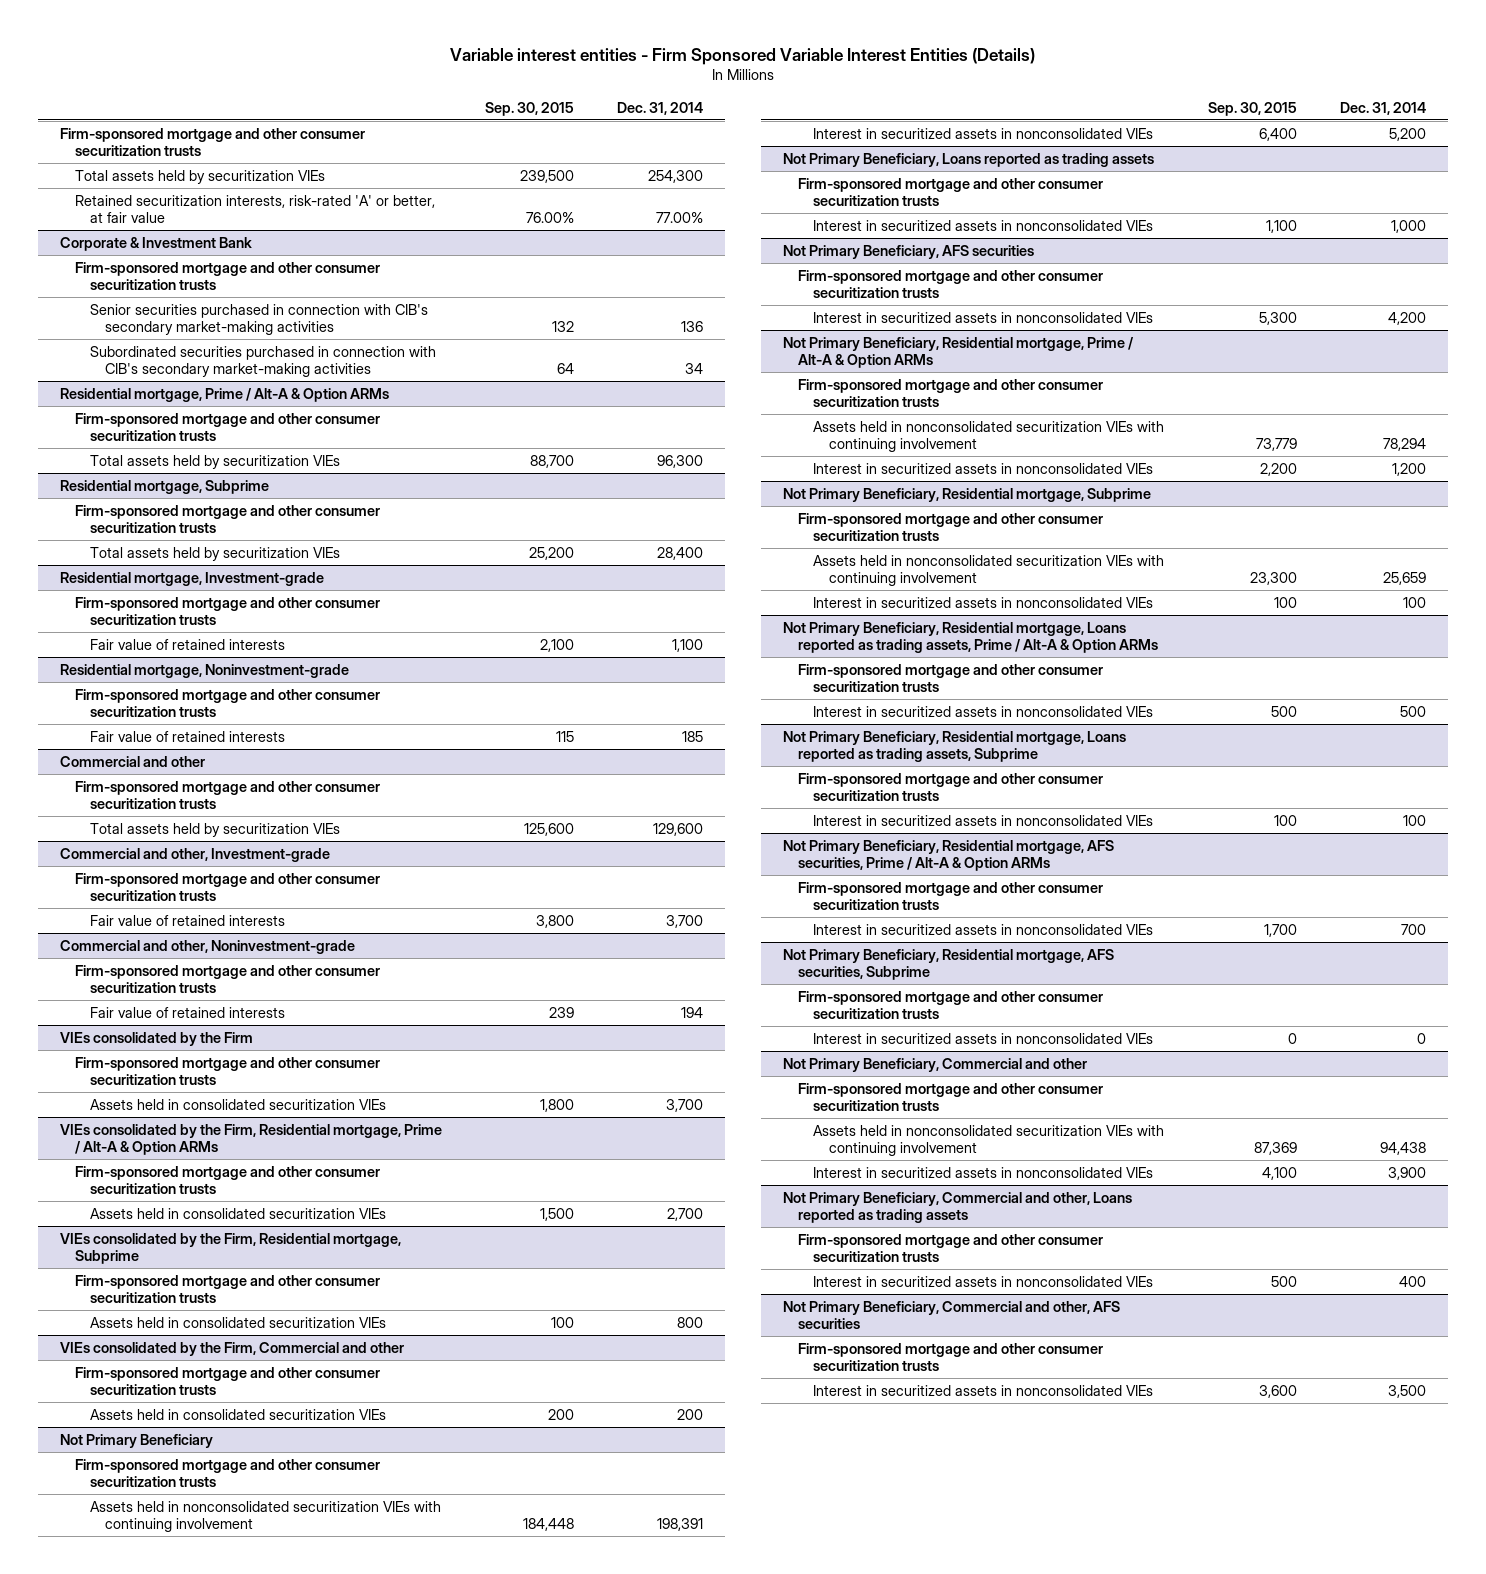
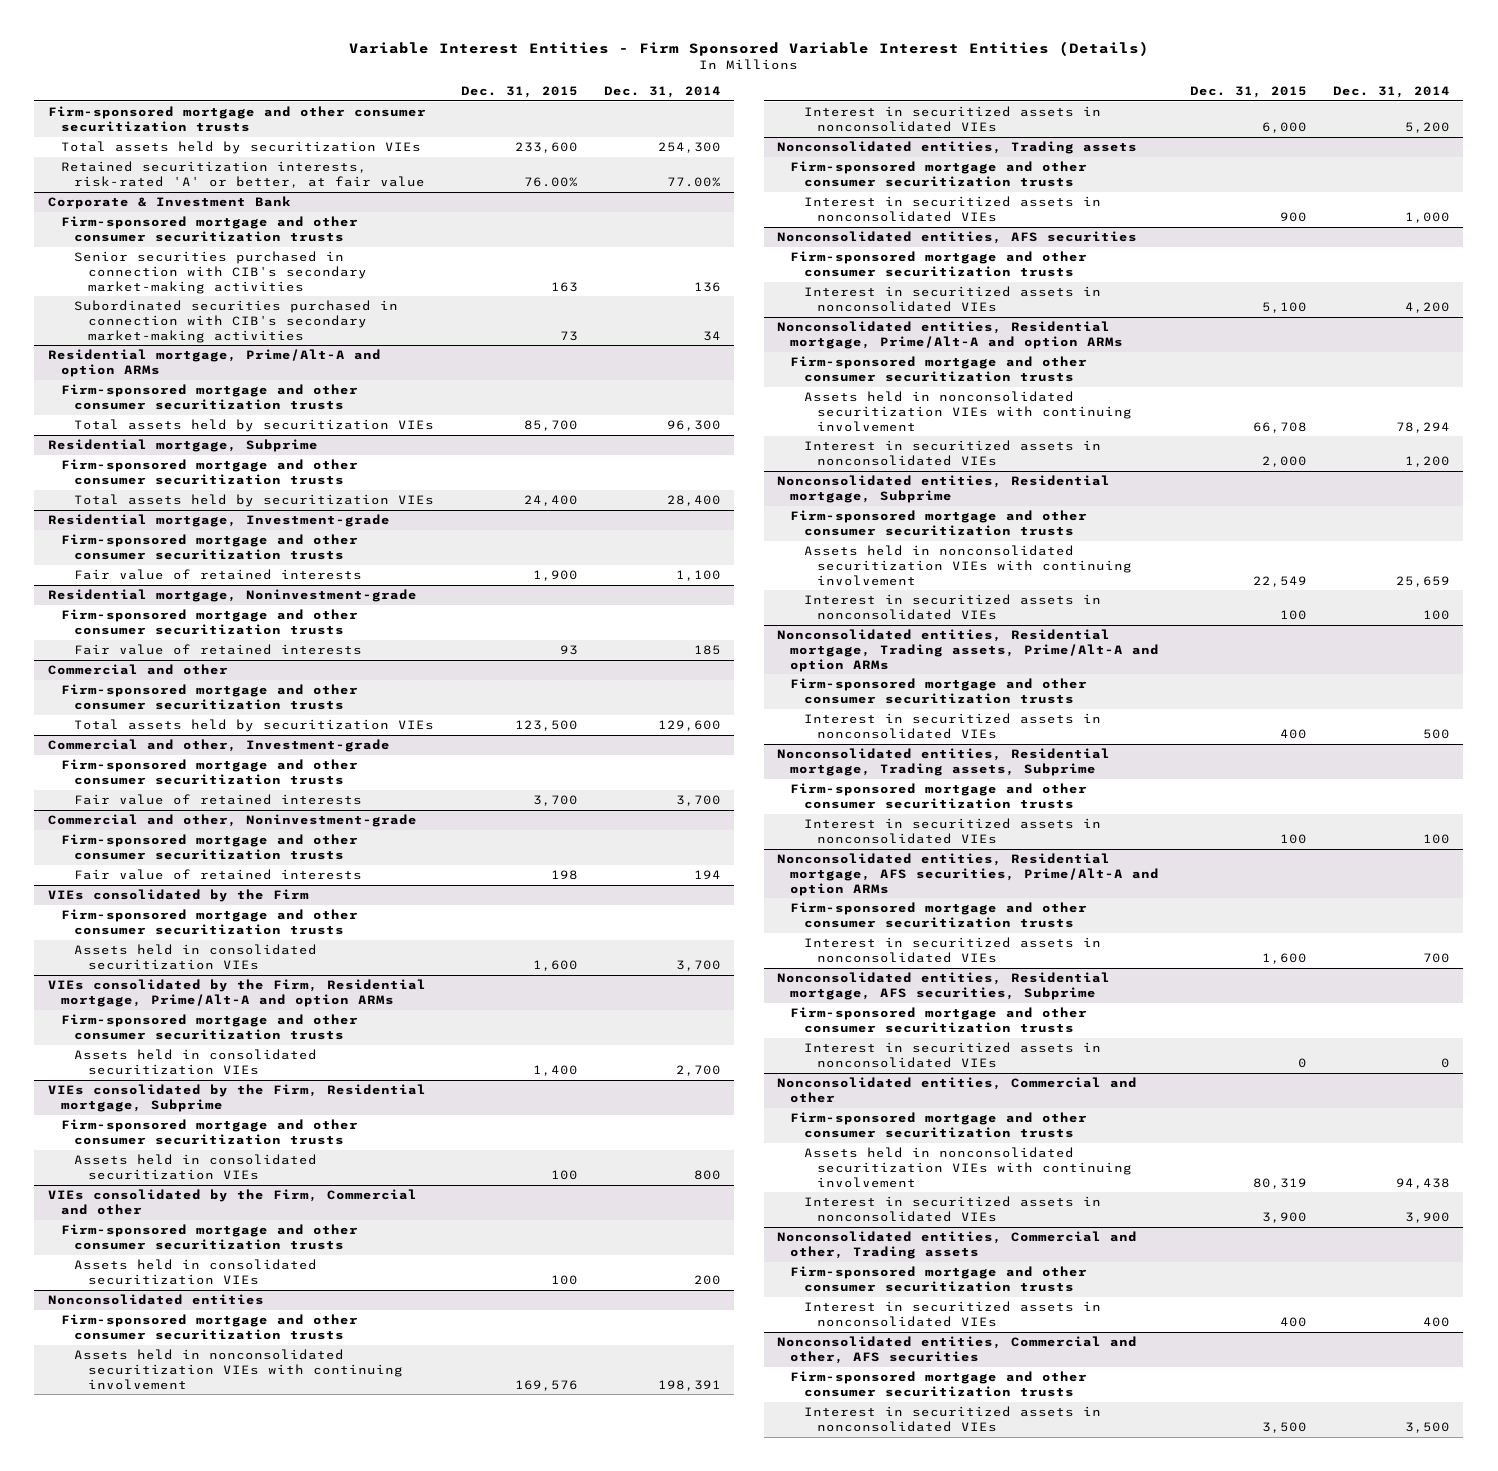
- Variable interest entities - Firm Sponsored Variable Interest Entities (Details)
+ Variable Interest Entities - Firm Sponsored Variable Interest Entities (Details)
- | Sep. 30, 2015 | Dec. 31, 2014
+ | Dec. 31, 2015 | Dec. 31, 2014
- Residential mortgage, Prime / Alt-A & Option ARMs
+ Residential mortgage, Prime/Alt-A and option ARMs
- VIEs consolidated by the Firm, Residential mortgage, Prime / Alt-A & Option ARMs
+ VIEs consolidated by the Firm, Residential mortgage, Prime/Alt-A and option ARMs
- Not Primary Beneficiary
+ Nonconsolidated entities
- Not Primary Beneficiary, Loans reported as trading assets
+ Nonconsolidated entities, Trading assets
- Not Primary Beneficiary, AFS securities
+ Nonconsolidated entities, AFS securities
- Not Primary Beneficiary, Residential mortgage, Prime / Alt-A & Option ARMs
+ Nonconsolidated entities, Residential mortgage, Prime/Alt-A and option ARMs
- Not Primary Beneficiary, Residential mortgage, Subprime
+ Nonconsolidated entities, Residential mortgage, Subprime
- Not Primary Beneficiary, Residential mortgage, Loans reported as trading assets, Prime / Alt-A & Option ARMs
+ Nonconsolidated entities, Residential mortgage, Trading assets, Prime/Alt-A and option ARMs
- Not Primary Beneficiary, Residential mortgage, Loans reported as trading assets, Subprime
+ Nonconsolidated entities, Residential mortgage, Trading assets, Subprime
- Not Primary Beneficiary, Residential mortgage, AFS securities, Prime / Alt-A & Option ARMs
+ Nonconsolidated entities, Residential mortgage, AFS securities, Prime/Alt-A and option ARMs
- Not Primary Beneficiary, Residential mortgage, AFS securities, Subprime
+ Nonconsolidated entities, Residential mortgage, AFS securities, Subprime
- Not Primary Beneficiary, Commercial and other
+ Nonconsolidated entities, Commercial and other
- Not Primary Beneficiary, Commercial and other, Loans reported as trading assets
+ Nonconsolidated entities, Commercial and other, Trading assets
- Not Primary Beneficiary, Commercial and other, AFS securities
+ Nonconsolidated entities, Commercial and other, AFS securities

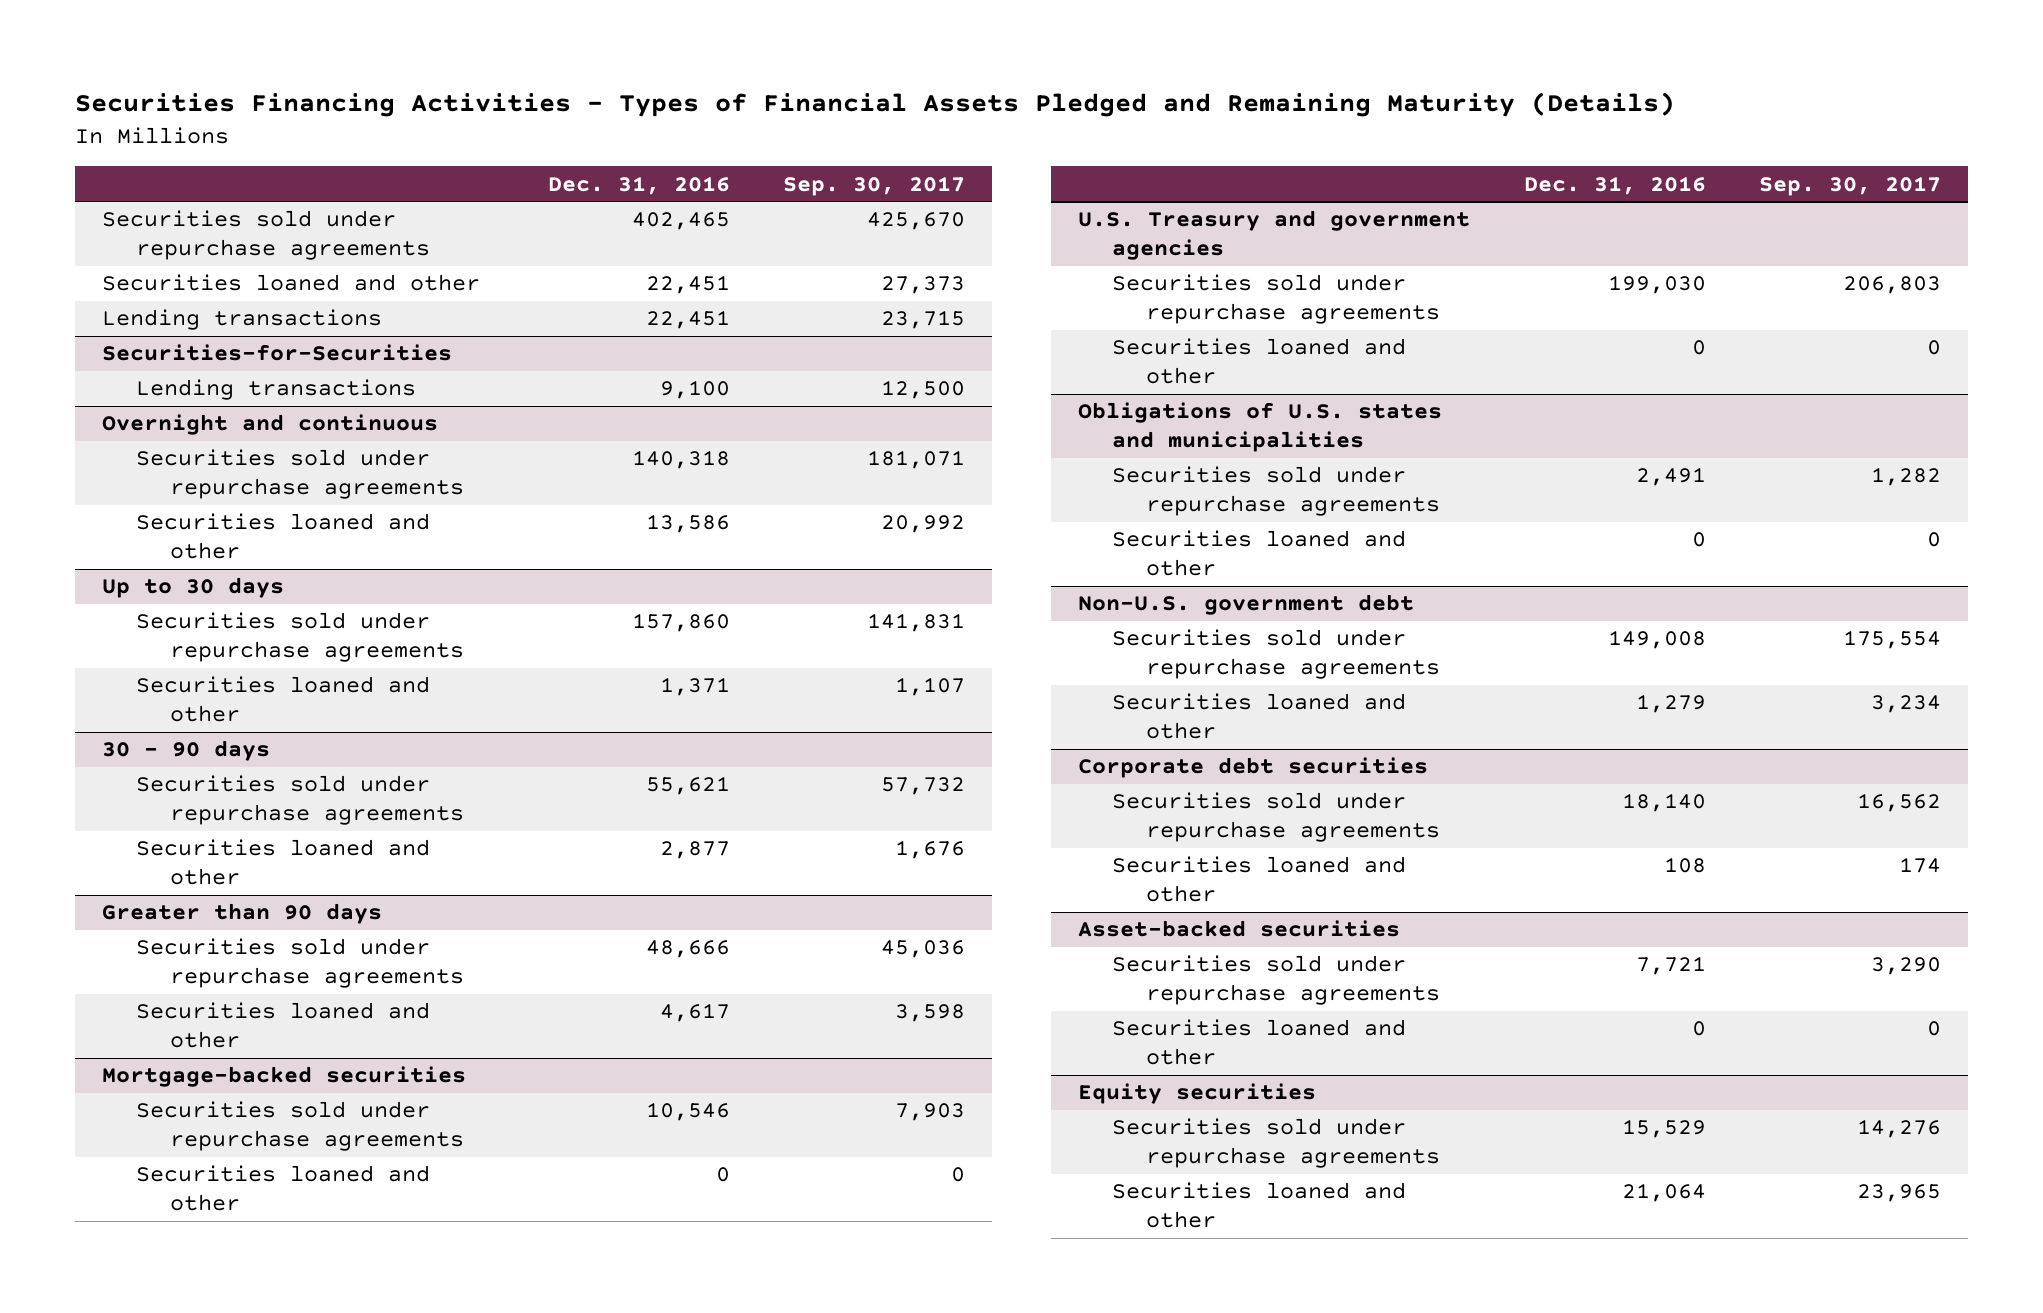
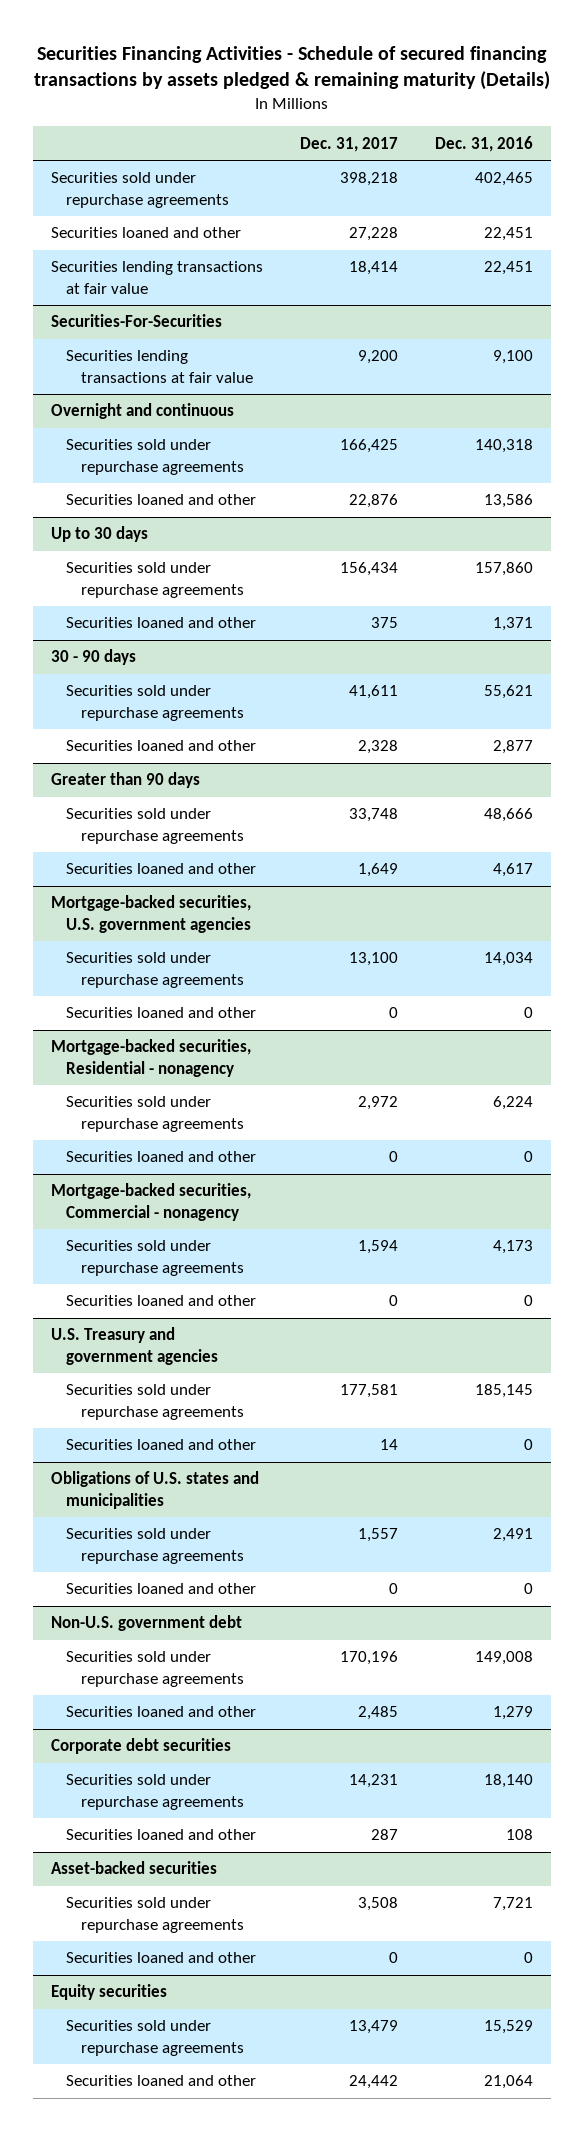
- Securities Financing Activities - Types of Financial Assets Pledged and Remaining Maturity (Details)
+ Securities Financing Activities - Schedule of secured financing transactions by assets pledged & remaining maturity (Details)
- | Dec. 31, 2016 | Sep. 30, 2017
+ | Dec. 31, 2017 | Dec. 31, 2016
- Lending transactions | 22,451 | 23,715
- Securities-for-Securities
- Lending transactions | 9,100 | 12,500
+ Securities lending transactions at fair value | 18,414 | 22,451
+ Securities-For-Securities
+ Securities lending transactions at fair value | 9,200 | 9,100
- Mortgage-backed securities
- Securities sold under repurchase agreements | 10,546 | 7,903
+ Mortgage-backed securities, U.S. government agencies
+ Securities sold under repurchase agreements | 13,100 | 14,034
+ Mortgage-backed securities, Residential - nonagency
+ Securities sold under repurchase agreements | 2,972 | 6,224
+ Securities loaned and other | 0 | 0
+ Mortgage-backed securities, Commercial - nonagency
+ Securities sold under repurchase agreements | 1,594 | 4,173
+ Securities loaned and other | 0 | 0
@ U.S. Treasury and government agencies
- Securities sold under repurchase agreements | 199,030 | 206,803
+ Securities sold under repurchase agreements | 177,581 | 185,145

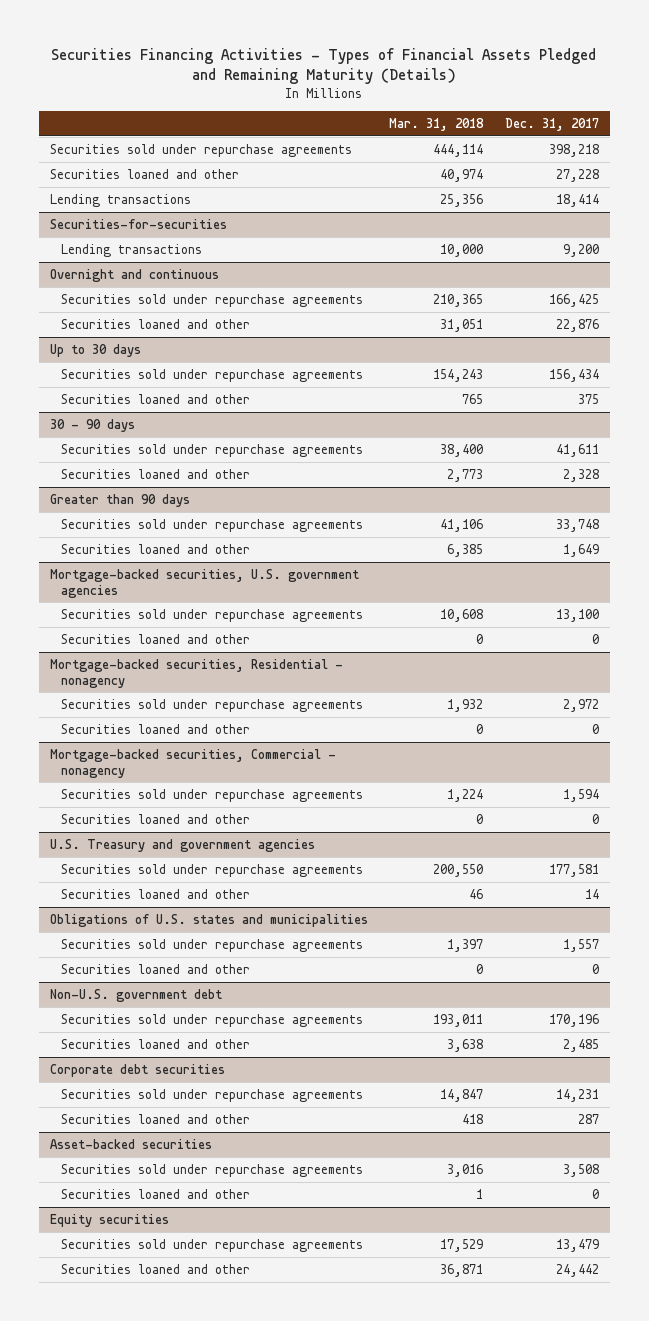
- Securities Financing Activities - Schedule of secured financing transactions by assets pledged & remaining maturity (Details)
+ Securities Financing Activities - Types of Financial Assets Pledged and Remaining Maturity (Details)
- | Dec. 31, 2017 | Dec. 31, 2016
+ | Mar. 31, 2018 | Dec. 31, 2017
- Securities lending transactions at fair value | 18,414 | 22,451
- Securities-For-Securities
- Securities lending transactions at fair value | 9,200 | 9,100
+ Lending transactions | 25,356 | 18,414
+ Securities-for-securities
+ Lending transactions | 10,000 | 9,200

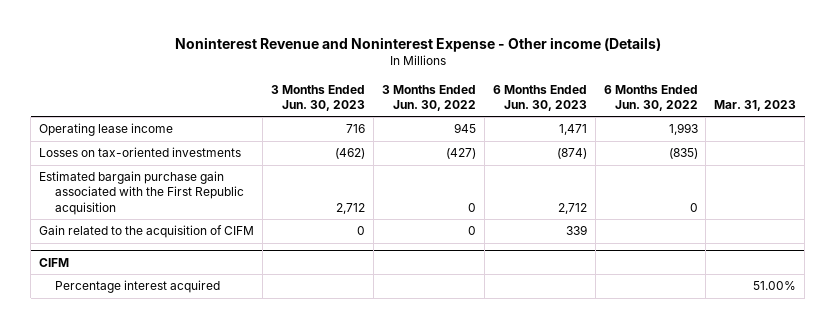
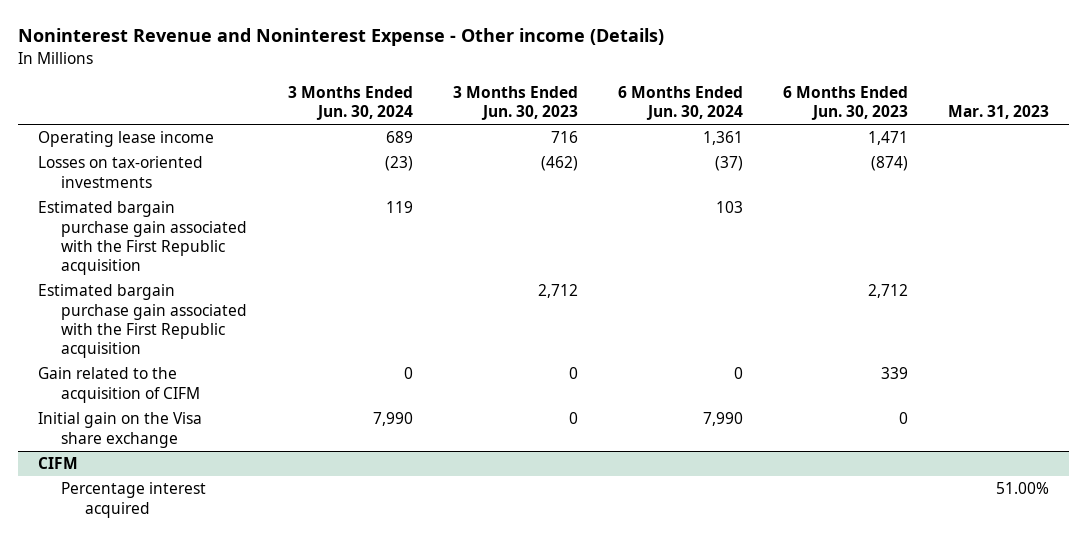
- | 3 Months Ended Jun. 30, 2023 | 3 Months Ended Jun. 30, 2022 | 6 Months Ended Jun. 30, 2023 | 6 Months Ended Jun. 30, 2022 | Mar. 31, 2023
+ | 3 Months Ended Jun. 30, 2024 | 3 Months Ended Jun. 30, 2023 | 6 Months Ended Jun. 30, 2024 | 6 Months Ended Jun. 30, 2023 | Mar. 31, 2023
+ Estimated bargain purchase gain associated with the First Republic acquisition | 119 | | 103 | |
+ Initial gain on the Visa share exchange | 7,990 | 0 | 7,990 | 0 |

